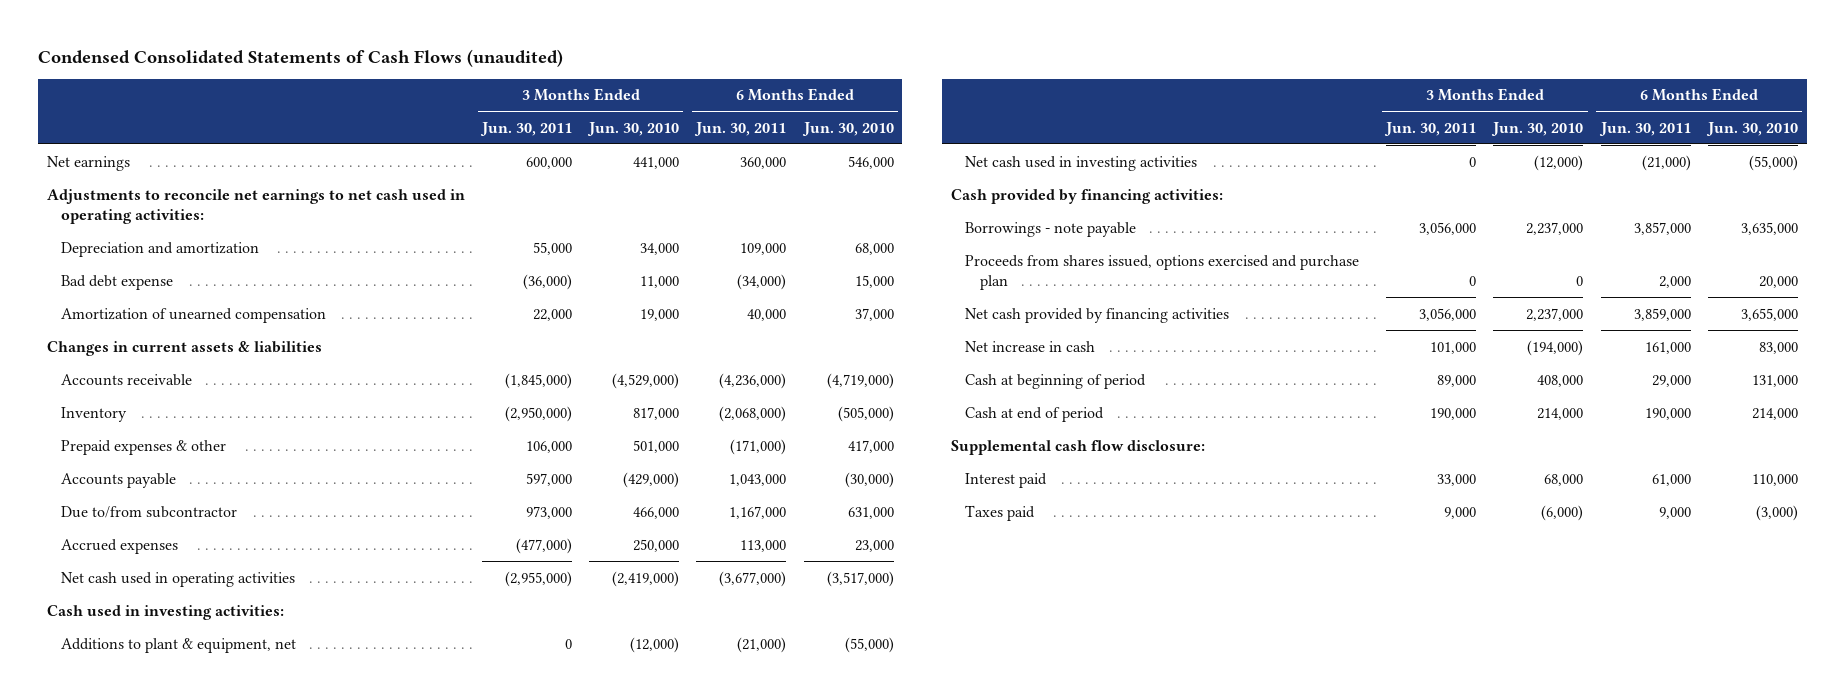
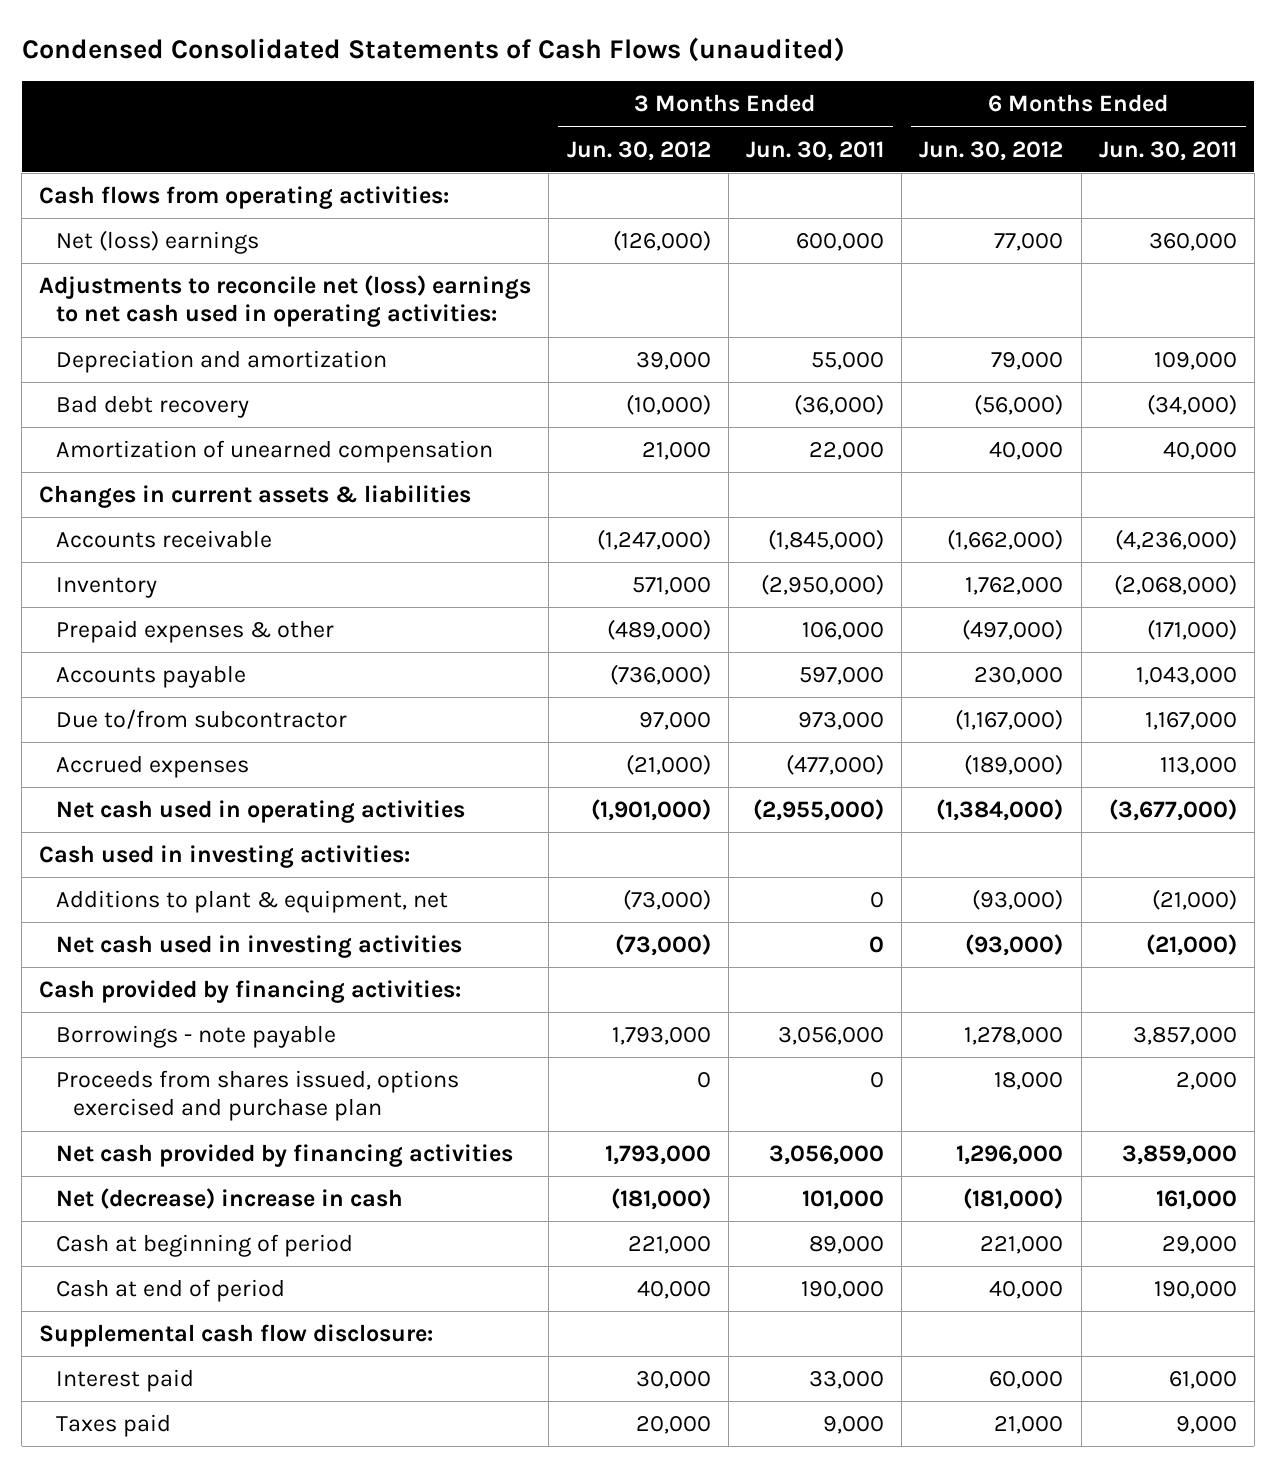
- | 3 Months Ended Jun. 30, 2011 | 3 Months Ended Jun. 30, 2010 | 6 Months Ended Jun. 30, 2011 | 6 Months Ended Jun. 30, 2010
+ | 3 Months Ended Jun. 30, 2012 | 3 Months Ended Jun. 30, 2011 | 6 Months Ended Jun. 30, 2012 | 6 Months Ended Jun. 30, 2011
- Net earnings | 600,000 | 441,000 | 360,000 | 546,000
- Adjustments to reconcile net earnings to net cash used in operating activities:
+ Cash flows from operating activities:
+ Net (loss) earnings | (126,000) | 600,000 | 77,000 | 360,000
+ Adjustments to reconcile net (loss) earnings to net cash used in operating activities:
- Bad debt expense | (36,000) | 11,000 | (34,000) | 15,000
+ Bad debt recovery | (10,000) | (36,000) | (56,000) | (34,000)
- Net increase in cash | 101,000 | (194,000) | 161,000 | 83,000
+ Net (decrease) increase in cash | (181,000) | 101,000 | (181,000) | 161,000

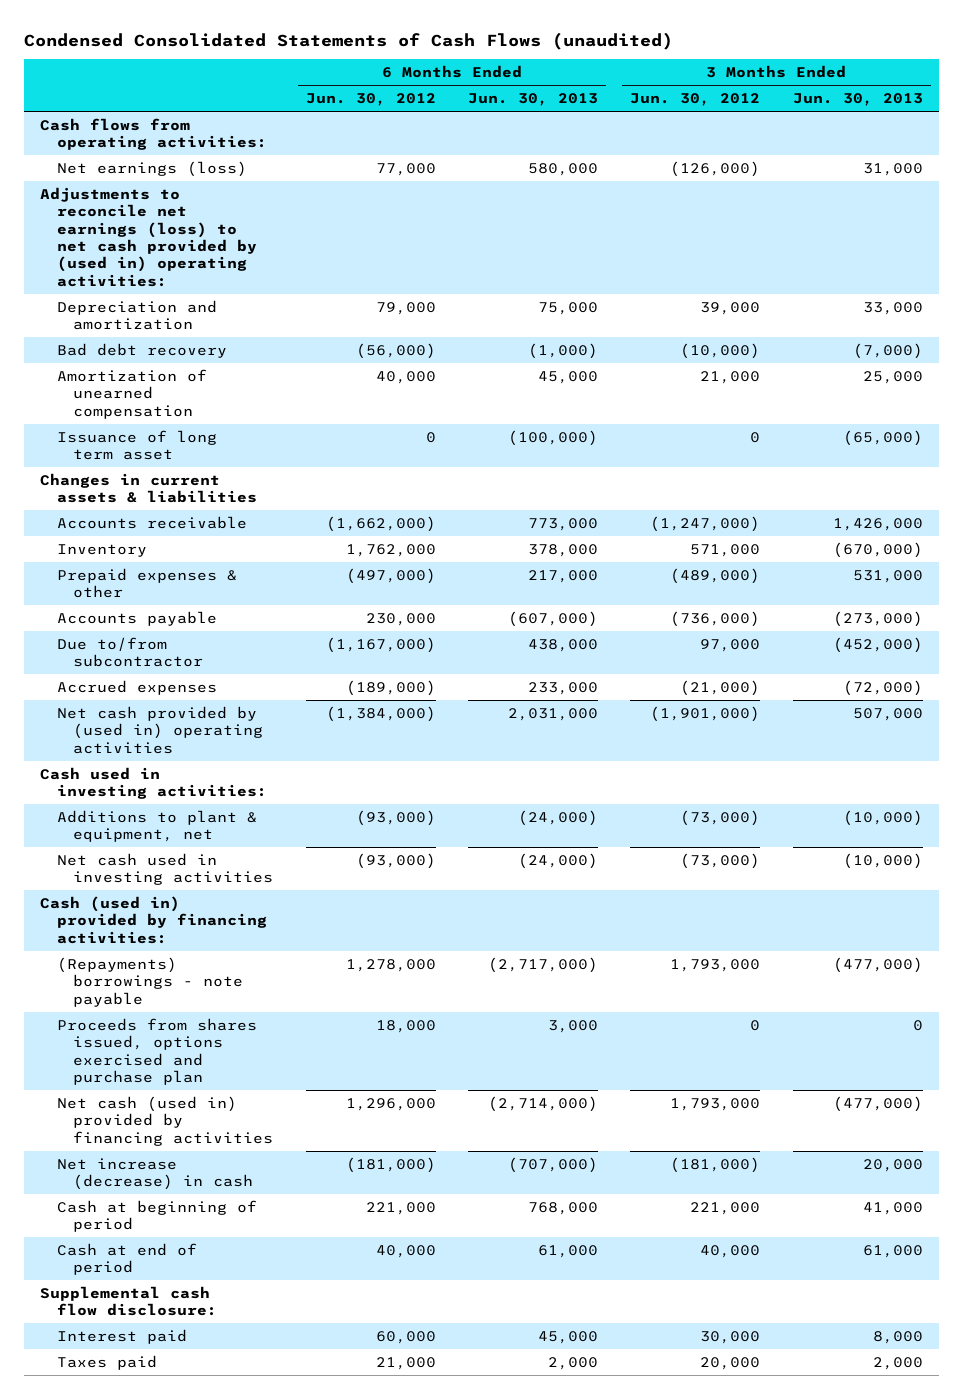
- | 3 Months Ended Jun. 30, 2012 | 3 Months Ended Jun. 30, 2011 | 6 Months Ended Jun. 30, 2012 | 6 Months Ended Jun. 30, 2011
+ | 6 Months Ended Jun. 30, 2012 | 6 Months Ended Jun. 30, 2013 | 3 Months Ended Jun. 30, 2012 | 3 Months Ended Jun. 30, 2013
- Net (loss) earnings | (126,000) | 600,000 | 77,000 | 360,000
- Adjustments to reconcile net (loss) earnings to net cash used in operating activities:
+ Net earnings (loss) | 77,000 | 580,000 | (126,000) | 31,000
+ Adjustments to reconcile net earnings (loss) to net cash provided by (used in) operating activities:
+ Issuance of long term asset | 0 | (100,000) | 0 | (65,000)
- Net cash used in operating activities | (1,901,000) | (2,955,000) | (1,384,000) | (3,677,000)
+ Net cash provided by (used in) operating activities | (1,384,000) | 2,031,000 | (1,901,000) | 507,000
- Cash provided by financing activities:
- Borrowings - note payable | 1,793,000 | 3,056,000 | 1,278,000 | 3,857,000
+ Cash (used in) provided by financing activities:
+ (Repayments) borrowings - note payable | 1,278,000 | (2,717,000) | 1,793,000 | (477,000)
- Net cash provided by financing activities | 1,793,000 | 3,056,000 | 1,296,000 | 3,859,000
- Net (decrease) increase in cash | (181,000) | 101,000 | (181,000) | 161,000
+ Net cash (used in) provided by financing activities | 1,296,000 | (2,714,000) | 1,793,000 | (477,000)
+ Net increase (decrease) in cash | (181,000) | (707,000) | (181,000) | 20,000

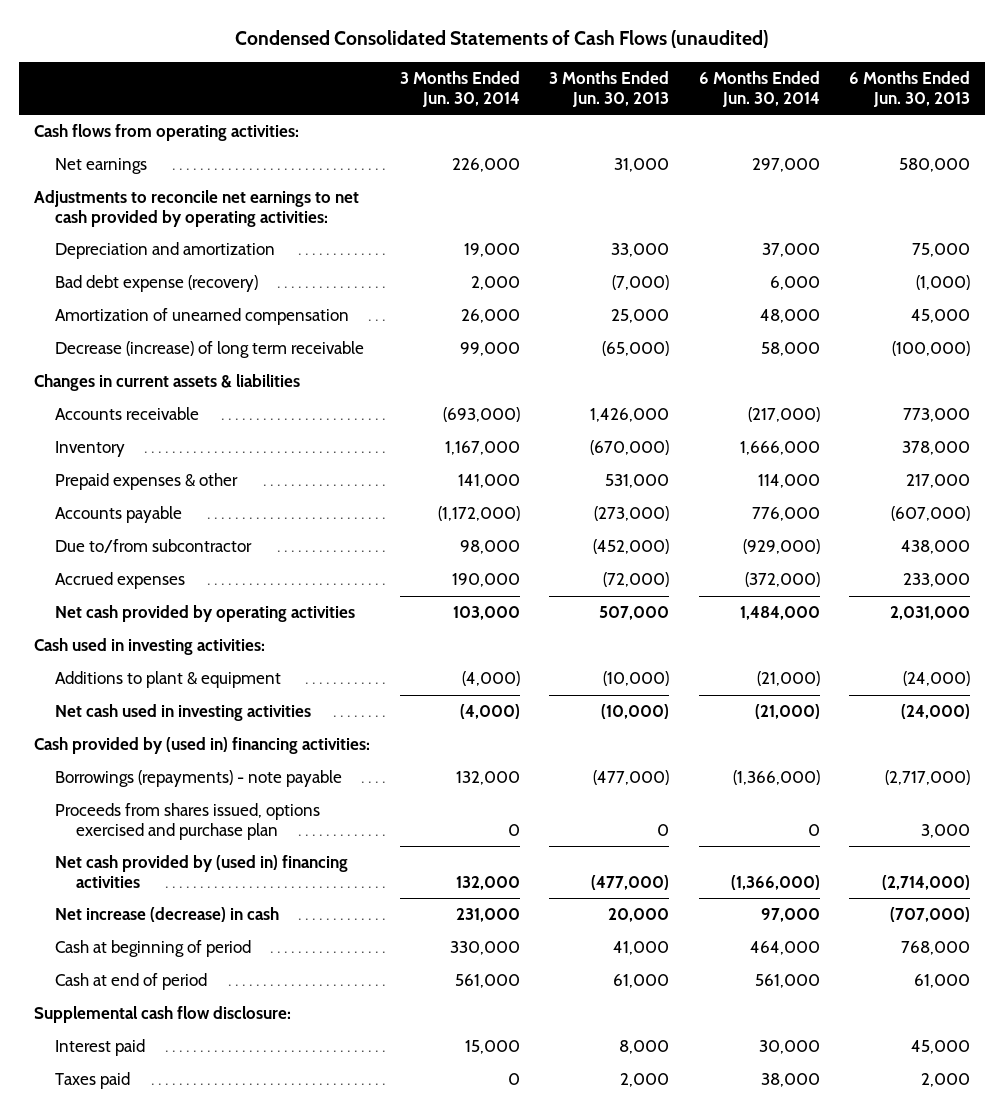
- | 6 Months Ended Jun. 30, 2012 | 6 Months Ended Jun. 30, 2013 | 3 Months Ended Jun. 30, 2012 | 3 Months Ended Jun. 30, 2013
+ | 3 Months Ended Jun. 30, 2014 | 3 Months Ended Jun. 30, 2013 | 6 Months Ended Jun. 30, 2014 | 6 Months Ended Jun. 30, 2013
- Net earnings (loss) | 77,000 | 580,000 | (126,000) | 31,000
- Adjustments to reconcile net earnings (loss) to net cash provided by (used in) operating activities:
+ Net earnings | 226,000 | 31,000 | 297,000 | 580,000
+ Adjustments to reconcile net earnings to net cash provided by operating activities:
- Bad debt recovery | (56,000) | (1,000) | (10,000) | (7,000)
+ Bad debt expense (recovery) | 2,000 | (7,000) | 6,000 | (1,000)
- Issuance of long term asset | 0 | (100,000) | 0 | (65,000)
+ Decrease (increase) of long term receivable | 99,000 | (65,000) | 58,000 | (100,000)
- Net cash provided by (used in) operating activities | (1,384,000) | 2,031,000 | (1,901,000) | 507,000
+ Net cash provided by operating activities | 103,000 | 507,000 | 1,484,000 | 2,031,000
- Additions to plant & equipment, net | (93,000) | (24,000) | (73,000) | (10,000)
+ Additions to plant & equipment | (4,000) | (10,000) | (21,000) | (24,000)
- Cash (used in) provided by financing activities:
- (Repayments) borrowings - note payable | 1,278,000 | (2,717,000) | 1,793,000 | (477,000)
+ Cash provided by (used in) financing activities:
+ Borrowings (repayments) - note payable | 132,000 | (477,000) | (1,366,000) | (2,717,000)
- Net cash (used in) provided by financing activities | 1,296,000 | (2,714,000) | 1,793,000 | (477,000)
+ Net cash provided by (used in) financing activities | 132,000 | (477,000) | (1,366,000) | (2,714,000)

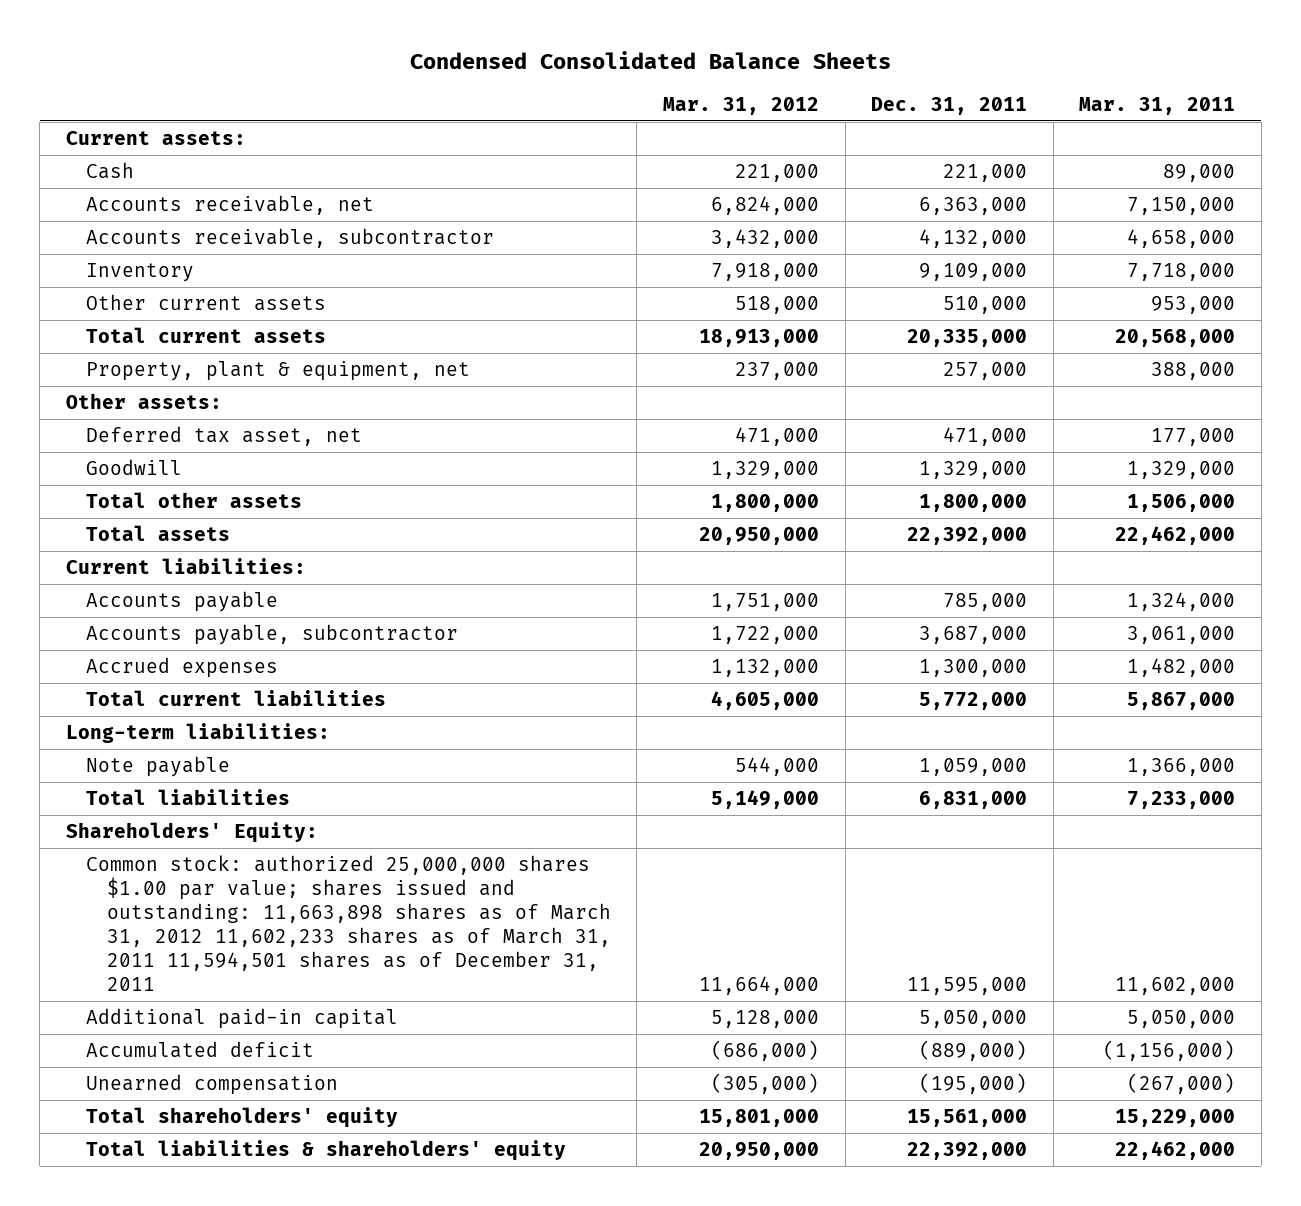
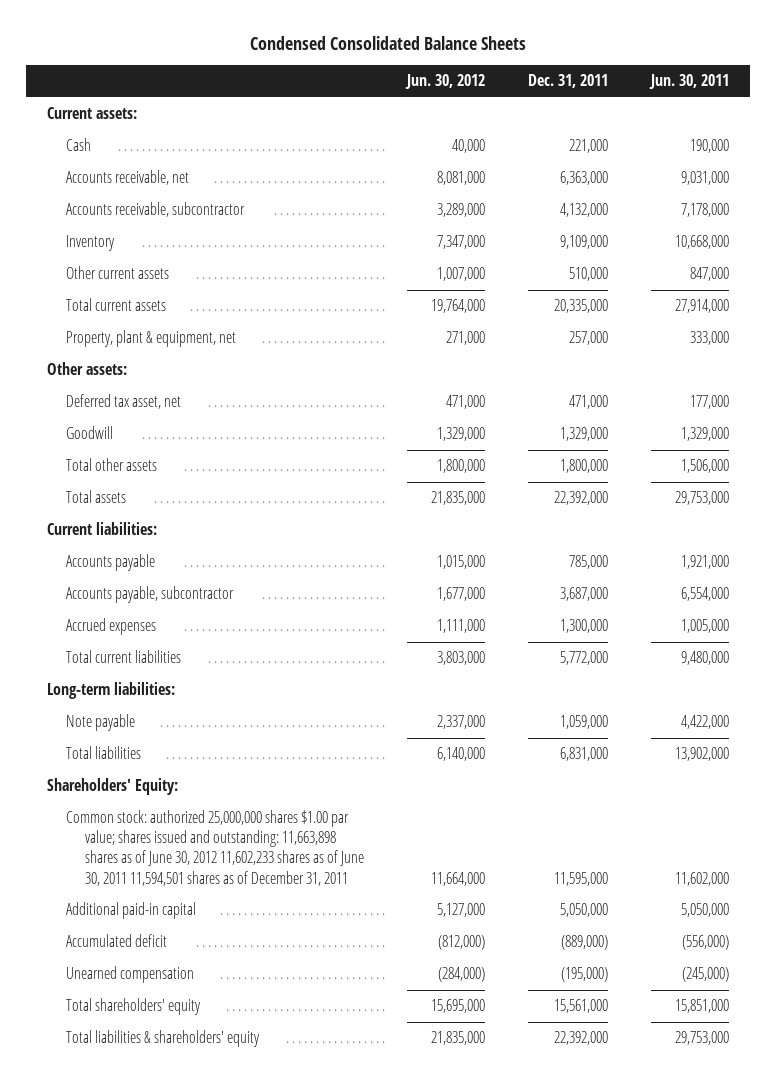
- | Mar. 31, 2012 | Dec. 31, 2011 | Mar. 31, 2011
+ | Jun. 30, 2012 | Dec. 31, 2011 | Jun. 30, 2011
- Common stock: authorized 25,000,000 shares $1.00 par value; shares issued and outstanding: 11,663,898 shares as of March 31, 2012 11,602,233 shares as of March 31, 2011 11,594,501 shares as of December 31, 2011 | 11,664,000 | 11,595,000 | 11,602,000
+ Common stock: authorized 25,000,000 shares $1.00 par value; shares issued and outstanding: 11,663,898 shares as of June 30, 2012 11,602,233 shares as of June 30, 2011 11,594,501 shares as of December 31, 2011 | 11,664,000 | 11,595,000 | 11,602,000

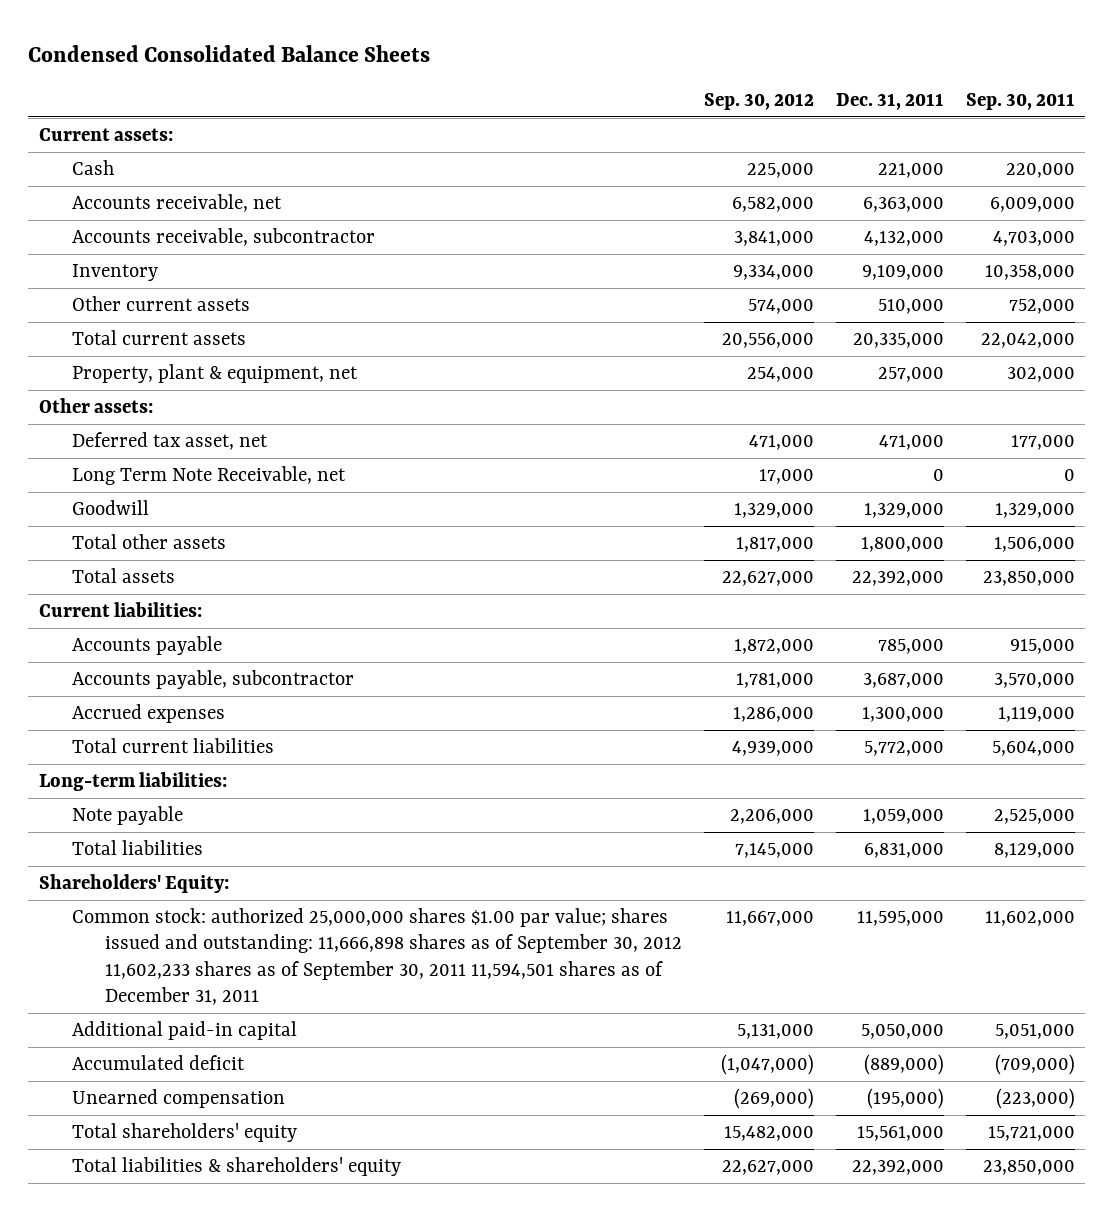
- | Jun. 30, 2012 | Dec. 31, 2011 | Jun. 30, 2011
+ | Sep. 30, 2012 | Dec. 31, 2011 | Sep. 30, 2011
+ Long Term Note Receivable, net | 17,000 | 0 | 0
- Common stock: authorized 25,000,000 shares $1.00 par value; shares issued and outstanding: 11,663,898 shares as of June 30, 2012 11,602,233 shares as of June 30, 2011 11,594,501 shares as of December 31, 2011 | 11,664,000 | 11,595,000 | 11,602,000
+ Common stock: authorized 25,000,000 shares $1.00 par value; shares issued and outstanding: 11,666,898 shares as of September 30, 2012 11,602,233 shares as of September 30, 2011 11,594,501 shares as of December 31, 2011 | 11,667,000 | 11,595,000 | 11,602,000

